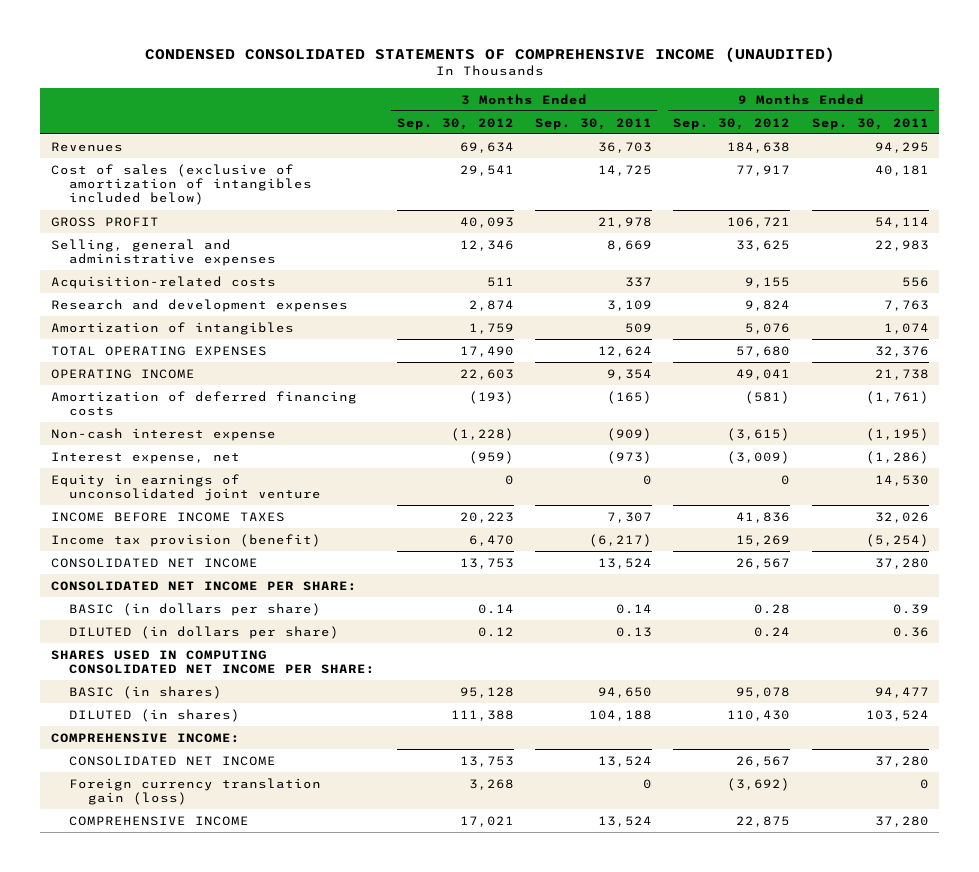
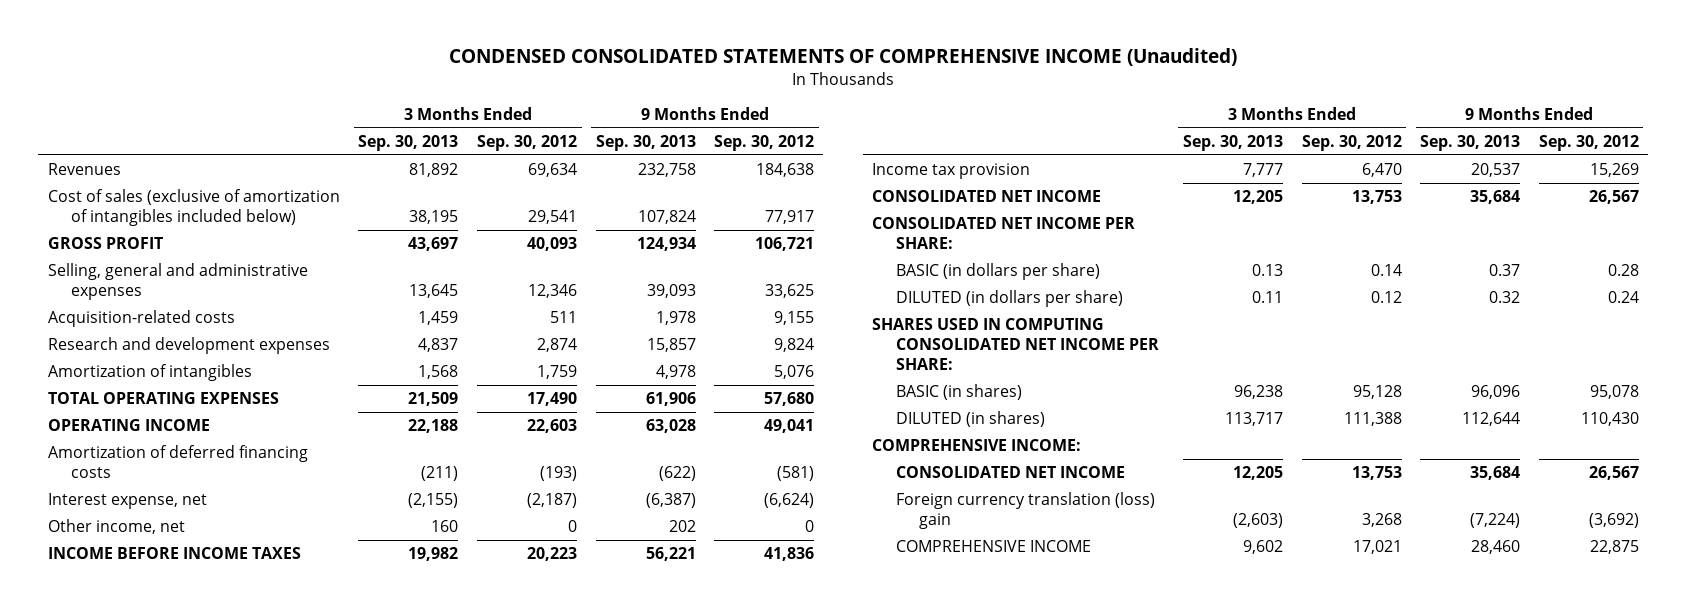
- CONDENSED CONSOLIDATED STATEMENTS OF COMPREHENSIVE INCOME (UNAUDITED)
+ CONDENSED CONSOLIDATED STATEMENTS OF COMPREHENSIVE INCOME (Unaudited)
- | 3 Months Ended Sep. 30, 2012 | 3 Months Ended Sep. 30, 2011 | 9 Months Ended Sep. 30, 2012 | 9 Months Ended Sep. 30, 2011
+ | 3 Months Ended Sep. 30, 2013 | 3 Months Ended Sep. 30, 2012 | 9 Months Ended Sep. 30, 2013 | 9 Months Ended Sep. 30, 2012
- Non-cash interest expense | (1,228) | (909) | (3,615) | (1,195)
- Interest expense, net | (959) | (973) | (3,009) | (1,286)
- Equity in earnings of unconsolidated joint venture | 0 | 0 | 0 | 14,530
+ Interest expense, net | (2,155) | (2,187) | (6,387) | (6,624)
+ Other income, net | 160 | 0 | 202 | 0
- Income tax provision (benefit) | 6,470 | (6,217) | 15,269 | (5,254)
+ Income tax provision | 7,777 | 6,470 | 20,537 | 15,269
- Foreign currency translation gain (loss) | 3,268 | 0 | (3,692) | 0
+ Foreign currency translation (loss) gain | (2,603) | 3,268 | (7,224) | (3,692)

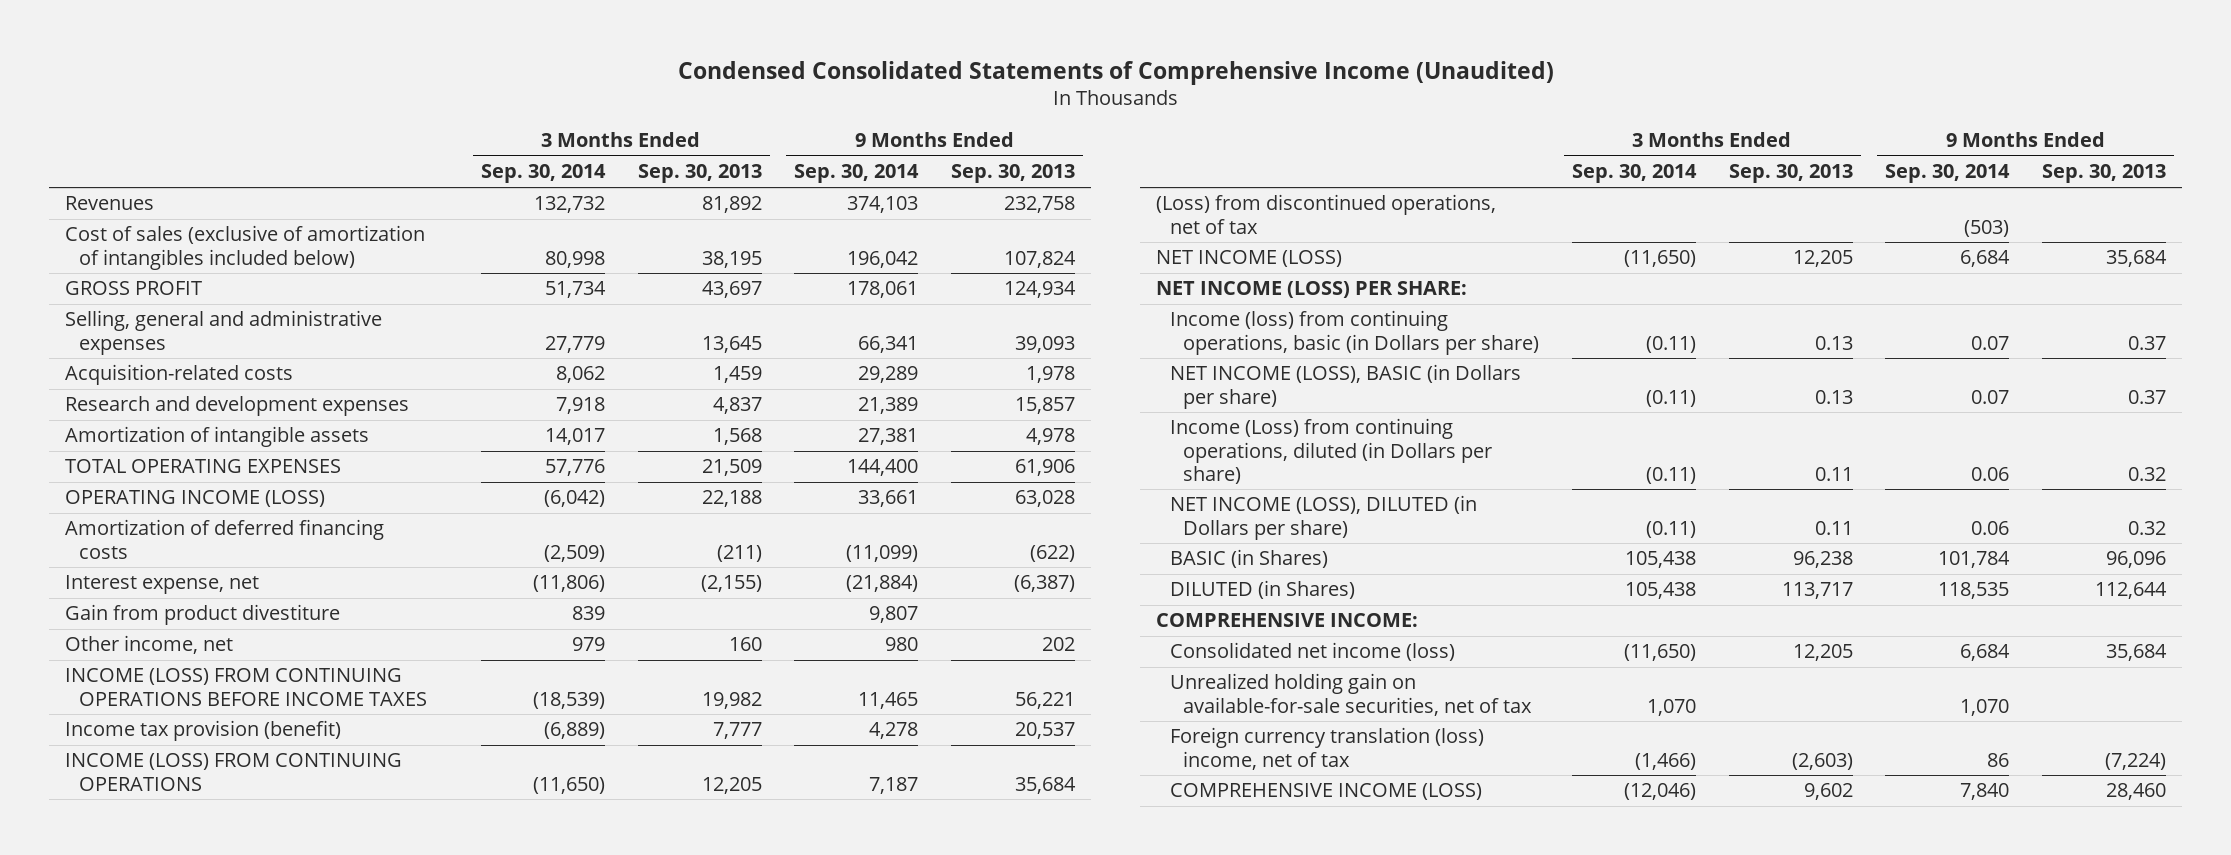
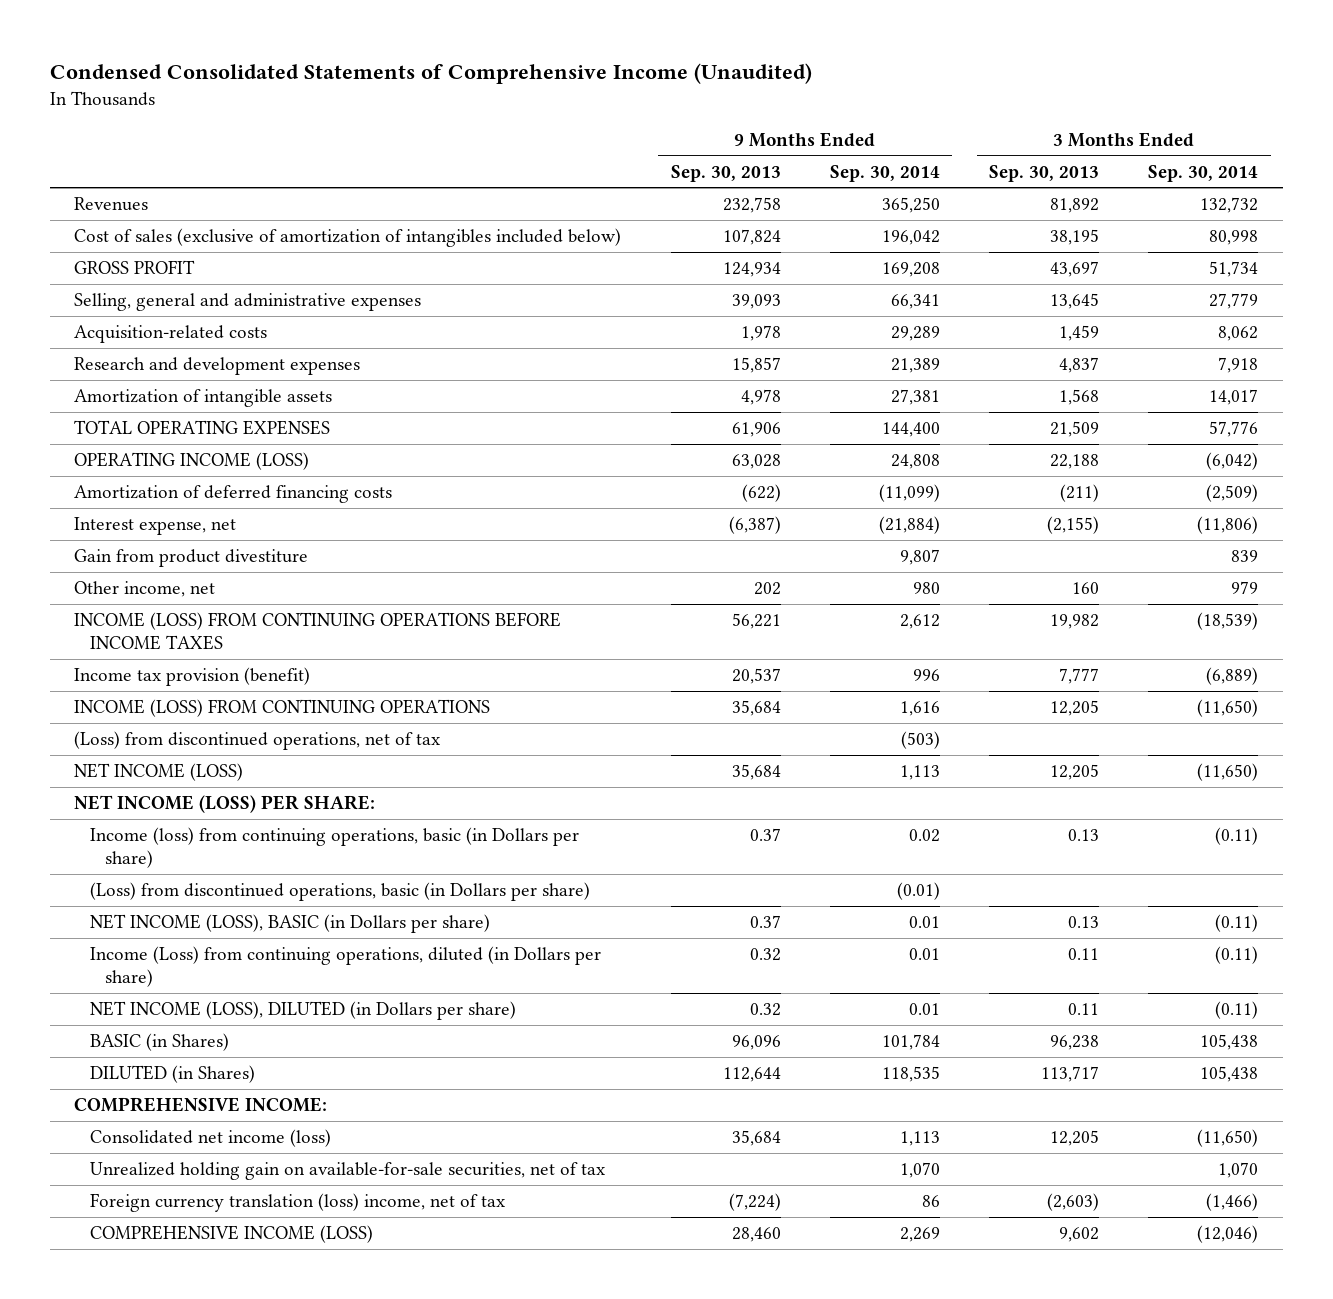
- | 3 Months Ended Sep. 30, 2014 | 3 Months Ended Sep. 30, 2013 | 9 Months Ended Sep. 30, 2014 | 9 Months Ended Sep. 30, 2013
+ | 9 Months Ended Sep. 30, 2013 | 9 Months Ended Sep. 30, 2014 | 3 Months Ended Sep. 30, 2013 | 3 Months Ended Sep. 30, 2014
- Revenues | 132,732 | 81,892 | 374,103 | 232,758
+ Revenues | 232,758 | 365,250 | 81,892 | 132,732
- GROSS PROFIT | 51,734 | 43,697 | 178,061 | 124,934
+ GROSS PROFIT | 124,934 | 169,208 | 43,697 | 51,734
- OPERATING INCOME (LOSS) | (6,042) | 22,188 | 33,661 | 63,028
+ OPERATING INCOME (LOSS) | 63,028 | 24,808 | 22,188 | (6,042)
- INCOME (LOSS) FROM CONTINUING OPERATIONS BEFORE INCOME TAXES | (18,539) | 19,982 | 11,465 | 56,221
- Income tax provision (benefit) | (6,889) | 7,777 | 4,278 | 20,537
- INCOME (LOSS) FROM CONTINUING OPERATIONS | (11,650) | 12,205 | 7,187 | 35,684
+ INCOME (LOSS) FROM CONTINUING OPERATIONS BEFORE INCOME TAXES | 56,221 | 2,612 | 19,982 | (18,539)
+ Income tax provision (benefit) | 20,537 | 996 | 7,777 | (6,889)
+ INCOME (LOSS) FROM CONTINUING OPERATIONS | 35,684 | 1,616 | 12,205 | (11,650)
- NET INCOME (LOSS) | (11,650) | 12,205 | 6,684 | 35,684
+ NET INCOME (LOSS) | 35,684 | 1,113 | 12,205 | (11,650)
- Income (loss) from continuing operations, basic (in Dollars per share) | (0.11) | 0.13 | 0.07 | 0.37
- NET INCOME (LOSS), BASIC (in Dollars per share) | (0.11) | 0.13 | 0.07 | 0.37
- Income (Loss) from continuing operations, diluted (in Dollars per share) | (0.11) | 0.11 | 0.06 | 0.32
- NET INCOME (LOSS), DILUTED (in Dollars per share) | (0.11) | 0.11 | 0.06 | 0.32
+ Income (loss) from continuing operations, basic (in Dollars per share) | 0.37 | 0.02 | 0.13 | (0.11)
+ (Loss) from discontinued operations, basic (in Dollars per share) | | (0.01) | |
+ NET INCOME (LOSS), BASIC (in Dollars per share) | 0.37 | 0.01 | 0.13 | (0.11)
+ Income (Loss) from continuing operations, diluted (in Dollars per share) | 0.32 | 0.01 | 0.11 | (0.11)
+ NET INCOME (LOSS), DILUTED (in Dollars per share) | 0.32 | 0.01 | 0.11 | (0.11)
- Consolidated net income (loss) | (11,650) | 12,205 | 6,684 | 35,684
+ Consolidated net income (loss) | 35,684 | 1,113 | 12,205 | (11,650)
- COMPREHENSIVE INCOME (LOSS) | (12,046) | 9,602 | 7,840 | 28,460
+ COMPREHENSIVE INCOME (LOSS) | 28,460 | 2,269 | 9,602 | (12,046)

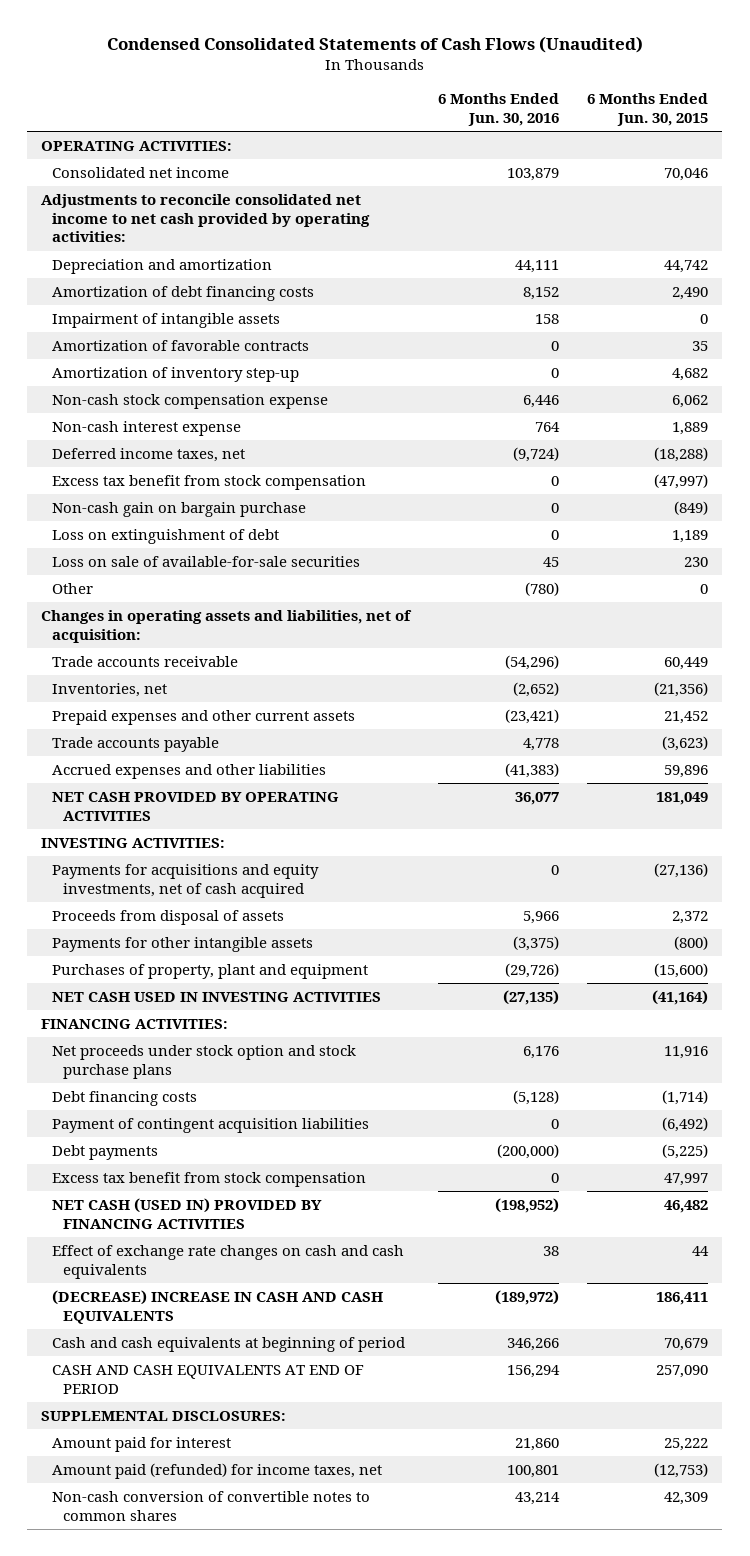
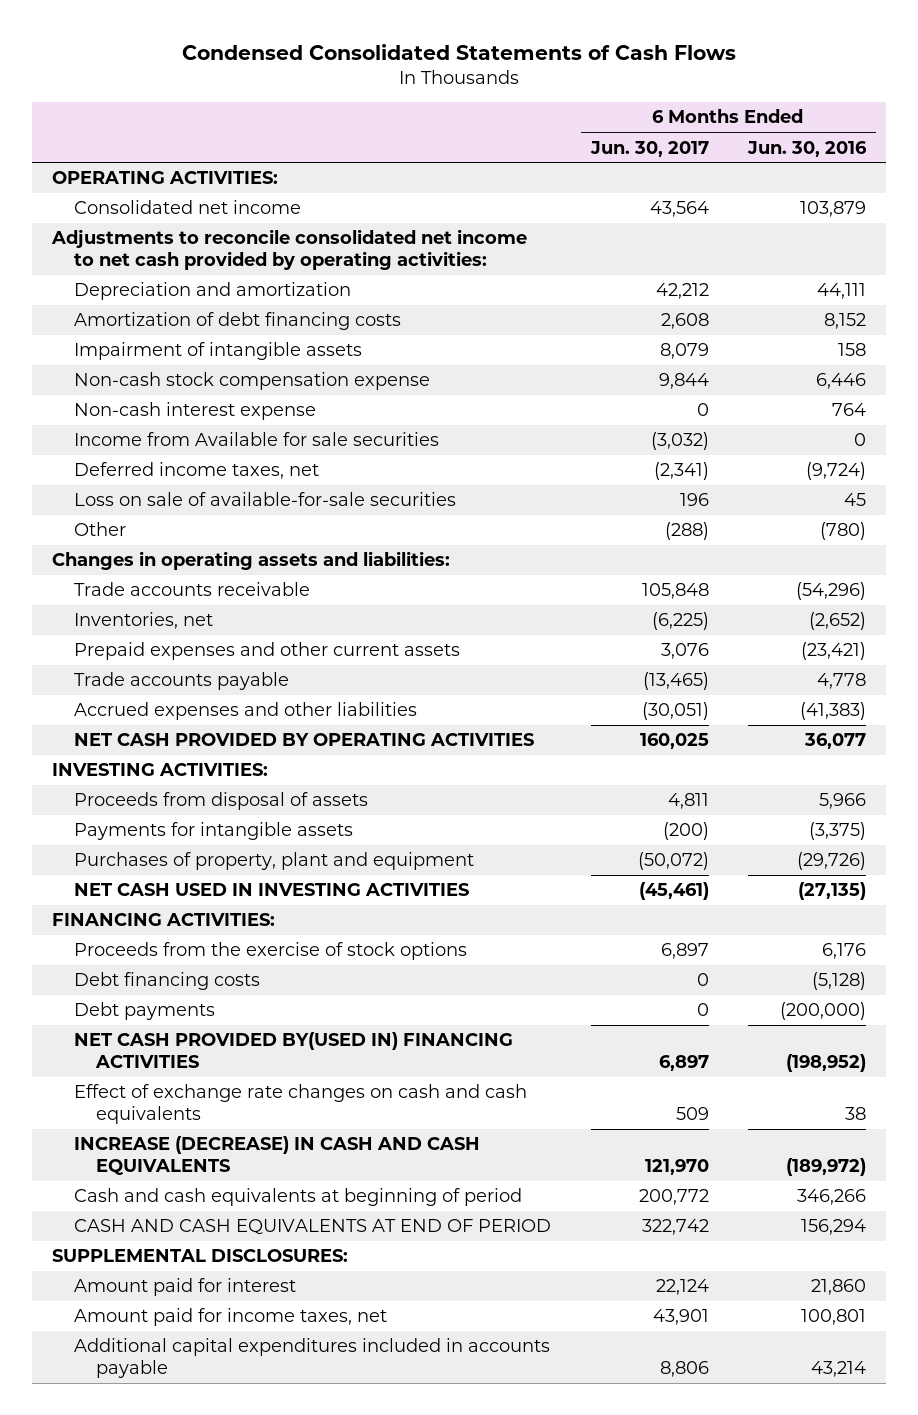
- Condensed Consolidated Statements of Cash Flows (Unaudited)
+ Condensed Consolidated Statements of Cash Flows
- | 6 Months Ended Jun. 30, 2016 | 6 Months Ended Jun. 30, 2015
+ | 6 Months Ended Jun. 30, 2017 | 6 Months Ended Jun. 30, 2016
- Amortization of favorable contracts | 0 | 35
- Amortization of inventory step-up | 0 | 4,682
+ Income from Available for sale securities | (3,032) | 0
- Excess tax benefit from stock compensation | 0 | (47,997)
- Non-cash gain on bargain purchase | 0 | (849)
- Loss on extinguishment of debt | 0 | 1,189
- Changes in operating assets and liabilities, net of acquisition:
+ Changes in operating assets and liabilities:
- Payments for acquisitions and equity investments, net of cash acquired | 0 | (27,136)
- Payments for other intangible assets | (3,375) | (800)
+ Payments for intangible assets | (200) | (3,375)
- Net proceeds under stock option and stock purchase plans | 6,176 | 11,916
+ Proceeds from the exercise of stock options | 6,897 | 6,176
- Payment of contingent acquisition liabilities | 0 | (6,492)
- Excess tax benefit from stock compensation | 0 | 47,997
- NET CASH (USED IN) PROVIDED BY FINANCING ACTIVITIES | (198,952) | 46,482
+ NET CASH PROVIDED BY(USED IN) FINANCING ACTIVITIES | 6,897 | (198,952)
- (DECREASE) INCREASE IN CASH AND CASH EQUIVALENTS | (189,972) | 186,411
+ INCREASE (DECREASE) IN CASH AND CASH EQUIVALENTS | 121,970 | (189,972)
- Amount paid (refunded) for income taxes, net | 100,801 | (12,753)
- Non-cash conversion of convertible notes to common shares | 43,214 | 42,309
+ Amount paid for income taxes, net | 43,901 | 100,801
+ Additional capital expenditures included in accounts payable | 8,806 | 43,214

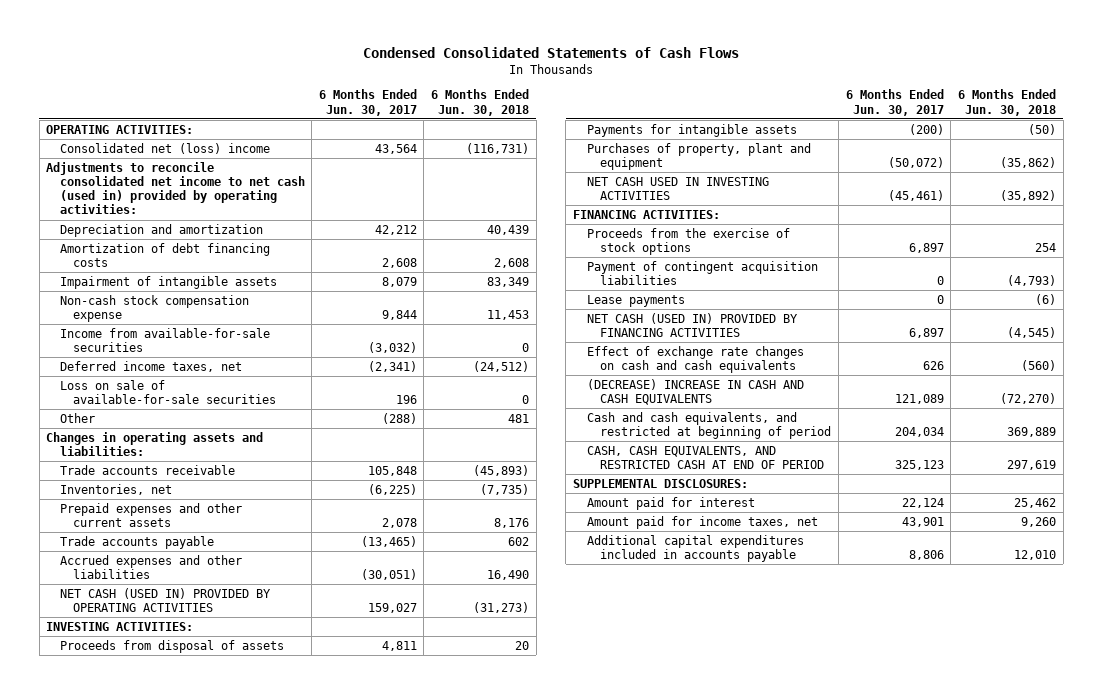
- | 6 Months Ended Jun. 30, 2017 | 6 Months Ended Jun. 30, 2016
+ | 6 Months Ended Jun. 30, 2017 | 6 Months Ended Jun. 30, 2018
- Consolidated net income | 43,564 | 103,879
- Adjustments to reconcile consolidated net income to net cash provided by operating activities:
+ Consolidated net (loss) income | 43,564 | (116,731)
+ Adjustments to reconcile consolidated net income to net cash (used in) provided by operating activities:
- Non-cash interest expense | 0 | 764
- Income from Available for sale securities | (3,032) | 0
+ Income from available-for-sale securities | (3,032) | 0
- Prepaid expenses and other current assets | 3,076 | (23,421)
+ Prepaid expenses and other current assets | 2,078 | 8,176
- NET CASH PROVIDED BY OPERATING ACTIVITIES | 160,025 | 36,077
+ NET CASH (USED IN) PROVIDED BY OPERATING ACTIVITIES | 159,027 | (31,273)
- Debt financing costs | 0 | (5,128)
- Debt payments | 0 | (200,000)
- NET CASH PROVIDED BY(USED IN) FINANCING ACTIVITIES | 6,897 | (198,952)
- Effect of exchange rate changes on cash and cash equivalents | 509 | 38
- INCREASE (DECREASE) IN CASH AND CASH EQUIVALENTS | 121,970 | (189,972)
- Cash and cash equivalents at beginning of period | 200,772 | 346,266
- CASH AND CASH EQUIVALENTS AT END OF PERIOD | 322,742 | 156,294
+ Payment of contingent acquisition liabilities | 0 | (4,793)
+ Lease payments | 0 | (6)
+ NET CASH (USED IN) PROVIDED BY FINANCING ACTIVITIES | 6,897 | (4,545)
+ Effect of exchange rate changes on cash and cash equivalents | 626 | (560)
+ (DECREASE) INCREASE IN CASH AND CASH EQUIVALENTS | 121,089 | (72,270)
+ Cash and cash equivalents, and restricted at beginning of period | 204,034 | 369,889
+ CASH, CASH EQUIVALENTS, AND RESTRICTED CASH AT END OF PERIOD | 325,123 | 297,619

